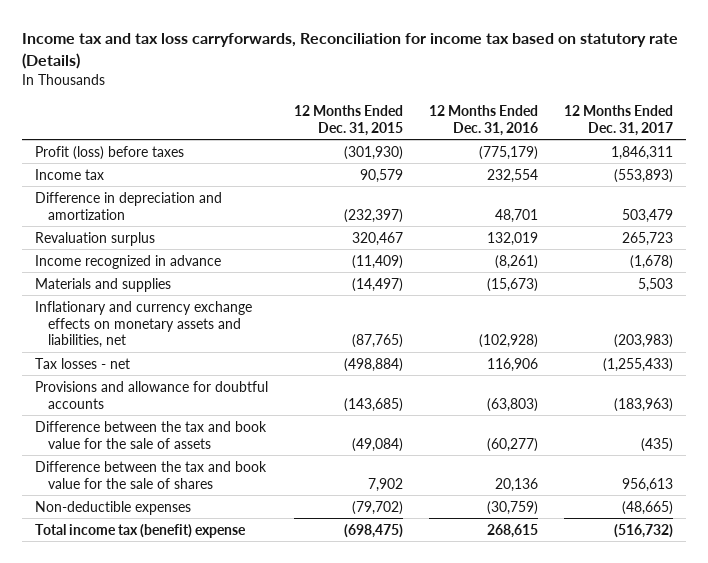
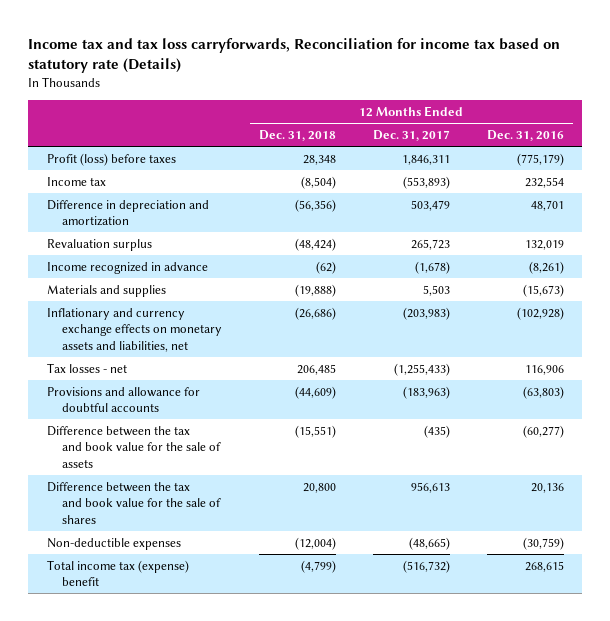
- | 12 Months Ended Dec. 31, 2015 | 12 Months Ended Dec. 31, 2016 | 12 Months Ended Dec. 31, 2017
+ | 12 Months Ended Dec. 31, 2018 | 12 Months Ended Dec. 31, 2017 | 12 Months Ended Dec. 31, 2016
- Total income tax (benefit) expense | (698,475) | 268,615 | (516,732)
+ Total income tax (expense) benefit | (4,799) | (516,732) | 268,615

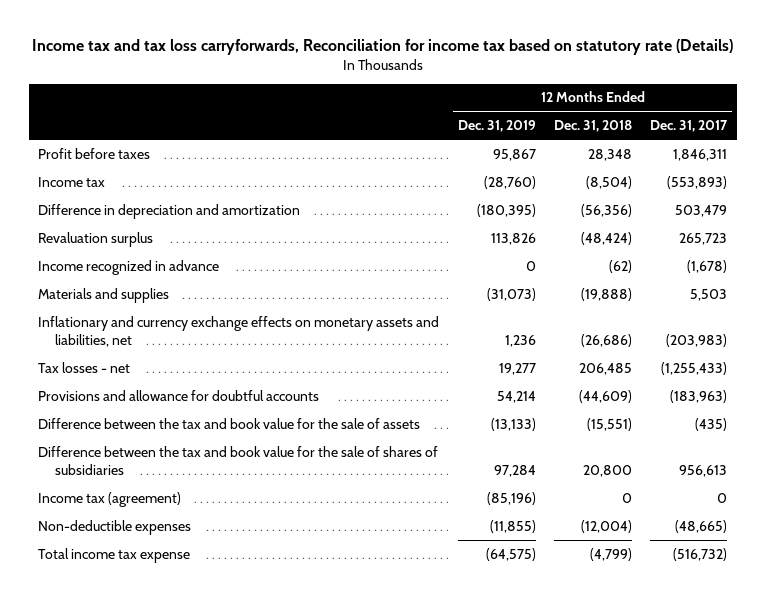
- | 12 Months Ended Dec. 31, 2018 | 12 Months Ended Dec. 31, 2017 | 12 Months Ended Dec. 31, 2016
+ | 12 Months Ended Dec. 31, 2019 | 12 Months Ended Dec. 31, 2018 | 12 Months Ended Dec. 31, 2017
- Profit (loss) before taxes | 28,348 | 1,846,311 | (775,179)
+ Profit before taxes | 95,867 | 28,348 | 1,846,311
- Difference between the tax and book value for the sale of shares | 20,800 | 956,613 | 20,136
+ Difference between the tax and book value for the sale of shares of subsidiaries | 97,284 | 20,800 | 956,613
+ Income tax (agreement) | (85,196) | 0 | 0
- Total income tax (expense) benefit | (4,799) | (516,732) | 268,615
+ Total income tax expense | (64,575) | (4,799) | (516,732)

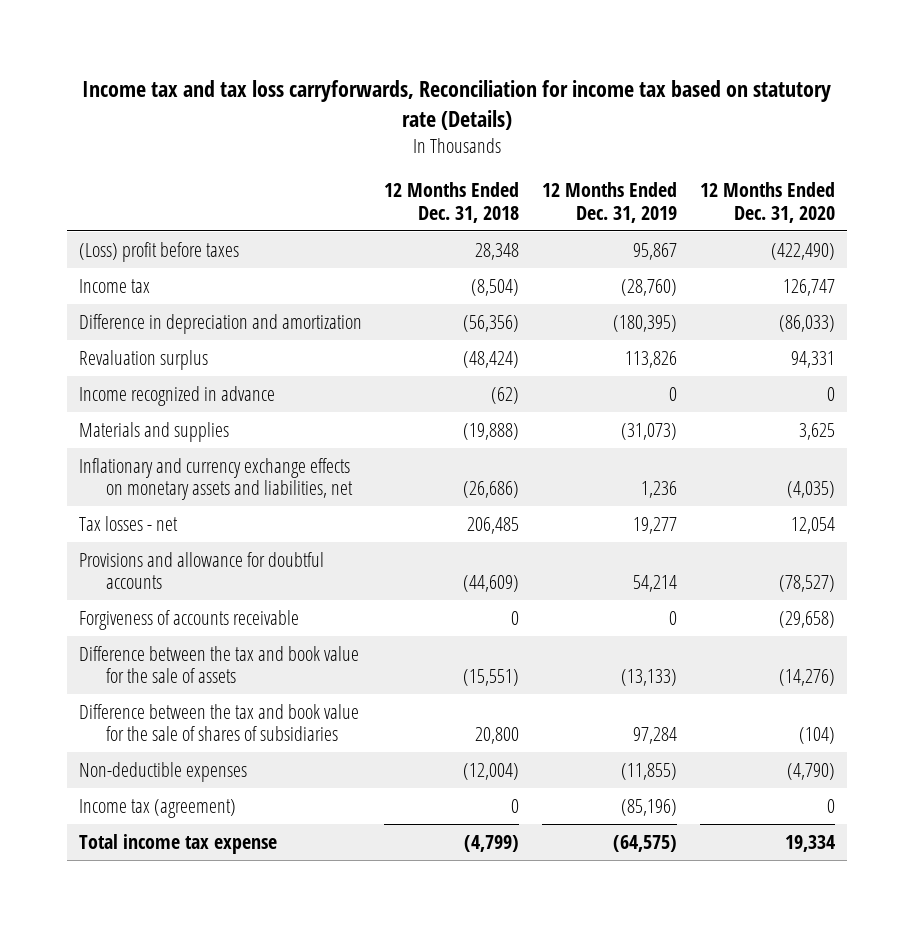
- | 12 Months Ended Dec. 31, 2019 | 12 Months Ended Dec. 31, 2018 | 12 Months Ended Dec. 31, 2017
+ | 12 Months Ended Dec. 31, 2018 | 12 Months Ended Dec. 31, 2019 | 12 Months Ended Dec. 31, 2020
- Profit before taxes | 95,867 | 28,348 | 1,846,311
+ (Loss) profit before taxes | 28,348 | 95,867 | (422,490)
+ Forgiveness of accounts receivable | 0 | 0 | (29,658)
moved down: Income tax (agreement) | 0 | (85,196) | 0

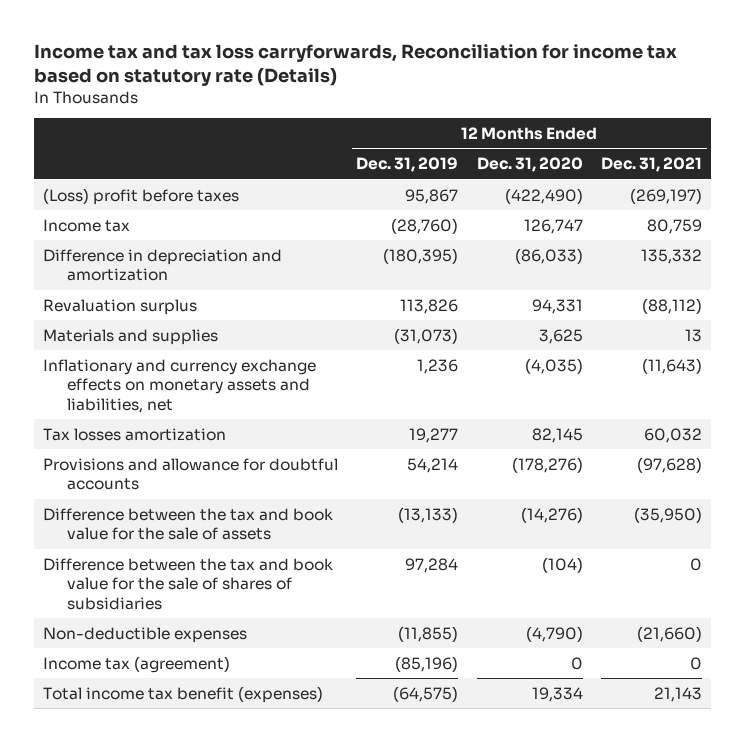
- | 12 Months Ended Dec. 31, 2018 | 12 Months Ended Dec. 31, 2019 | 12 Months Ended Dec. 31, 2020
+ | 12 Months Ended Dec. 31, 2019 | 12 Months Ended Dec. 31, 2020 | 12 Months Ended Dec. 31, 2021
- Income recognized in advance | (62) | 0 | 0
- Tax losses - net | 206,485 | 19,277 | 12,054
- Provisions and allowance for doubtful accounts | (44,609) | 54,214 | (78,527)
- Forgiveness of accounts receivable | 0 | 0 | (29,658)
+ Tax losses amortization | 19,277 | 82,145 | 60,032
+ Provisions and allowance for doubtful accounts | 54,214 | (178,276) | (97,628)
- Total income tax expense | (4,799) | (64,575) | 19,334
+ Total income tax benefit (expenses) | (64,575) | 19,334 | 21,143

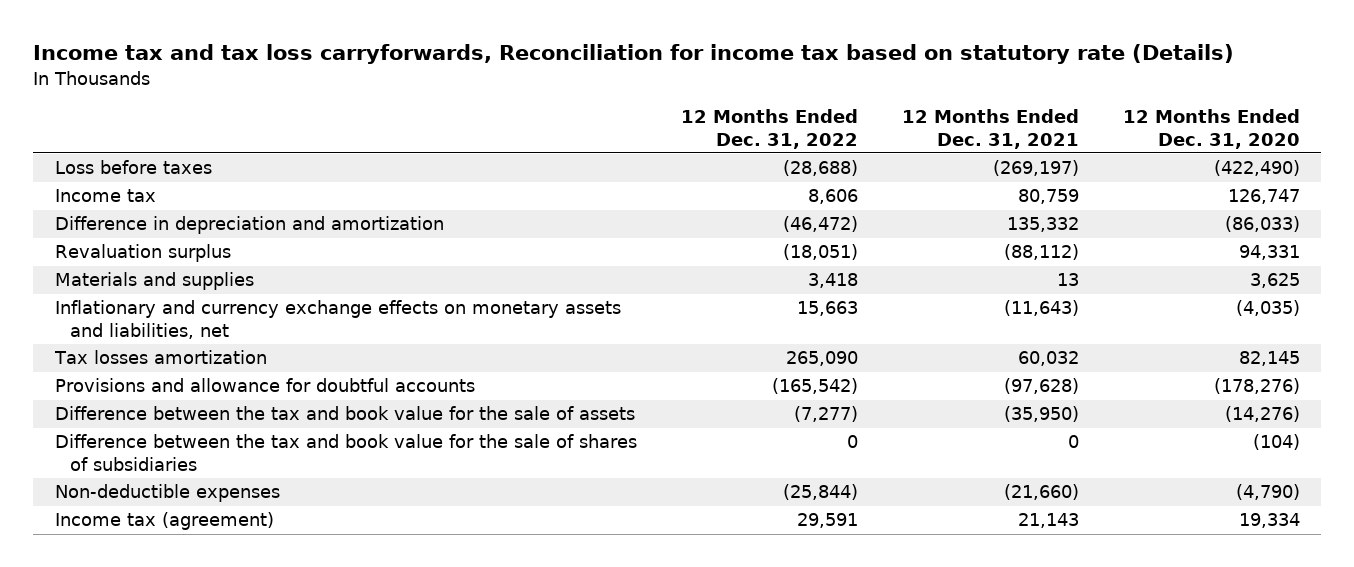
- | 12 Months Ended Dec. 31, 2019 | 12 Months Ended Dec. 31, 2020 | 12 Months Ended Dec. 31, 2021
+ | 12 Months Ended Dec. 31, 2022 | 12 Months Ended Dec. 31, 2021 | 12 Months Ended Dec. 31, 2020
- (Loss) profit before taxes | 95,867 | (422,490) | (269,197)
+ Loss before taxes | (28,688) | (269,197) | (422,490)
- Income tax (agreement) | (85,196) | 0 | 0
- Total income tax benefit (expenses) | (64,575) | 19,334 | 21,143
+ Income tax (agreement) | 29,591 | 21,143 | 19,334

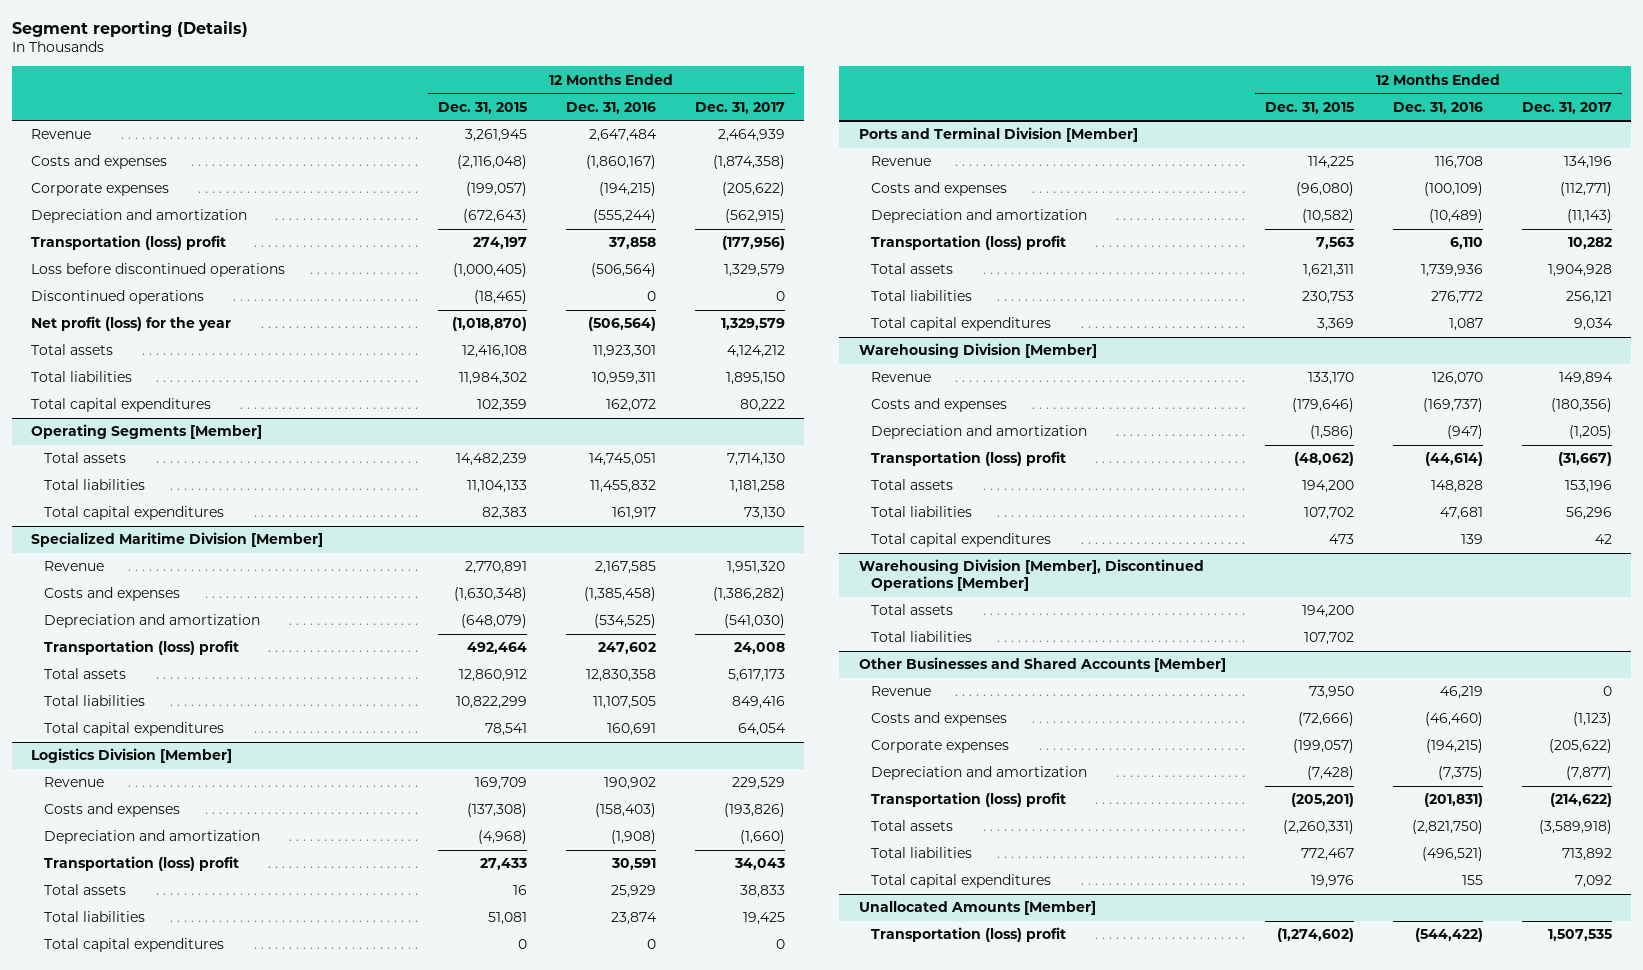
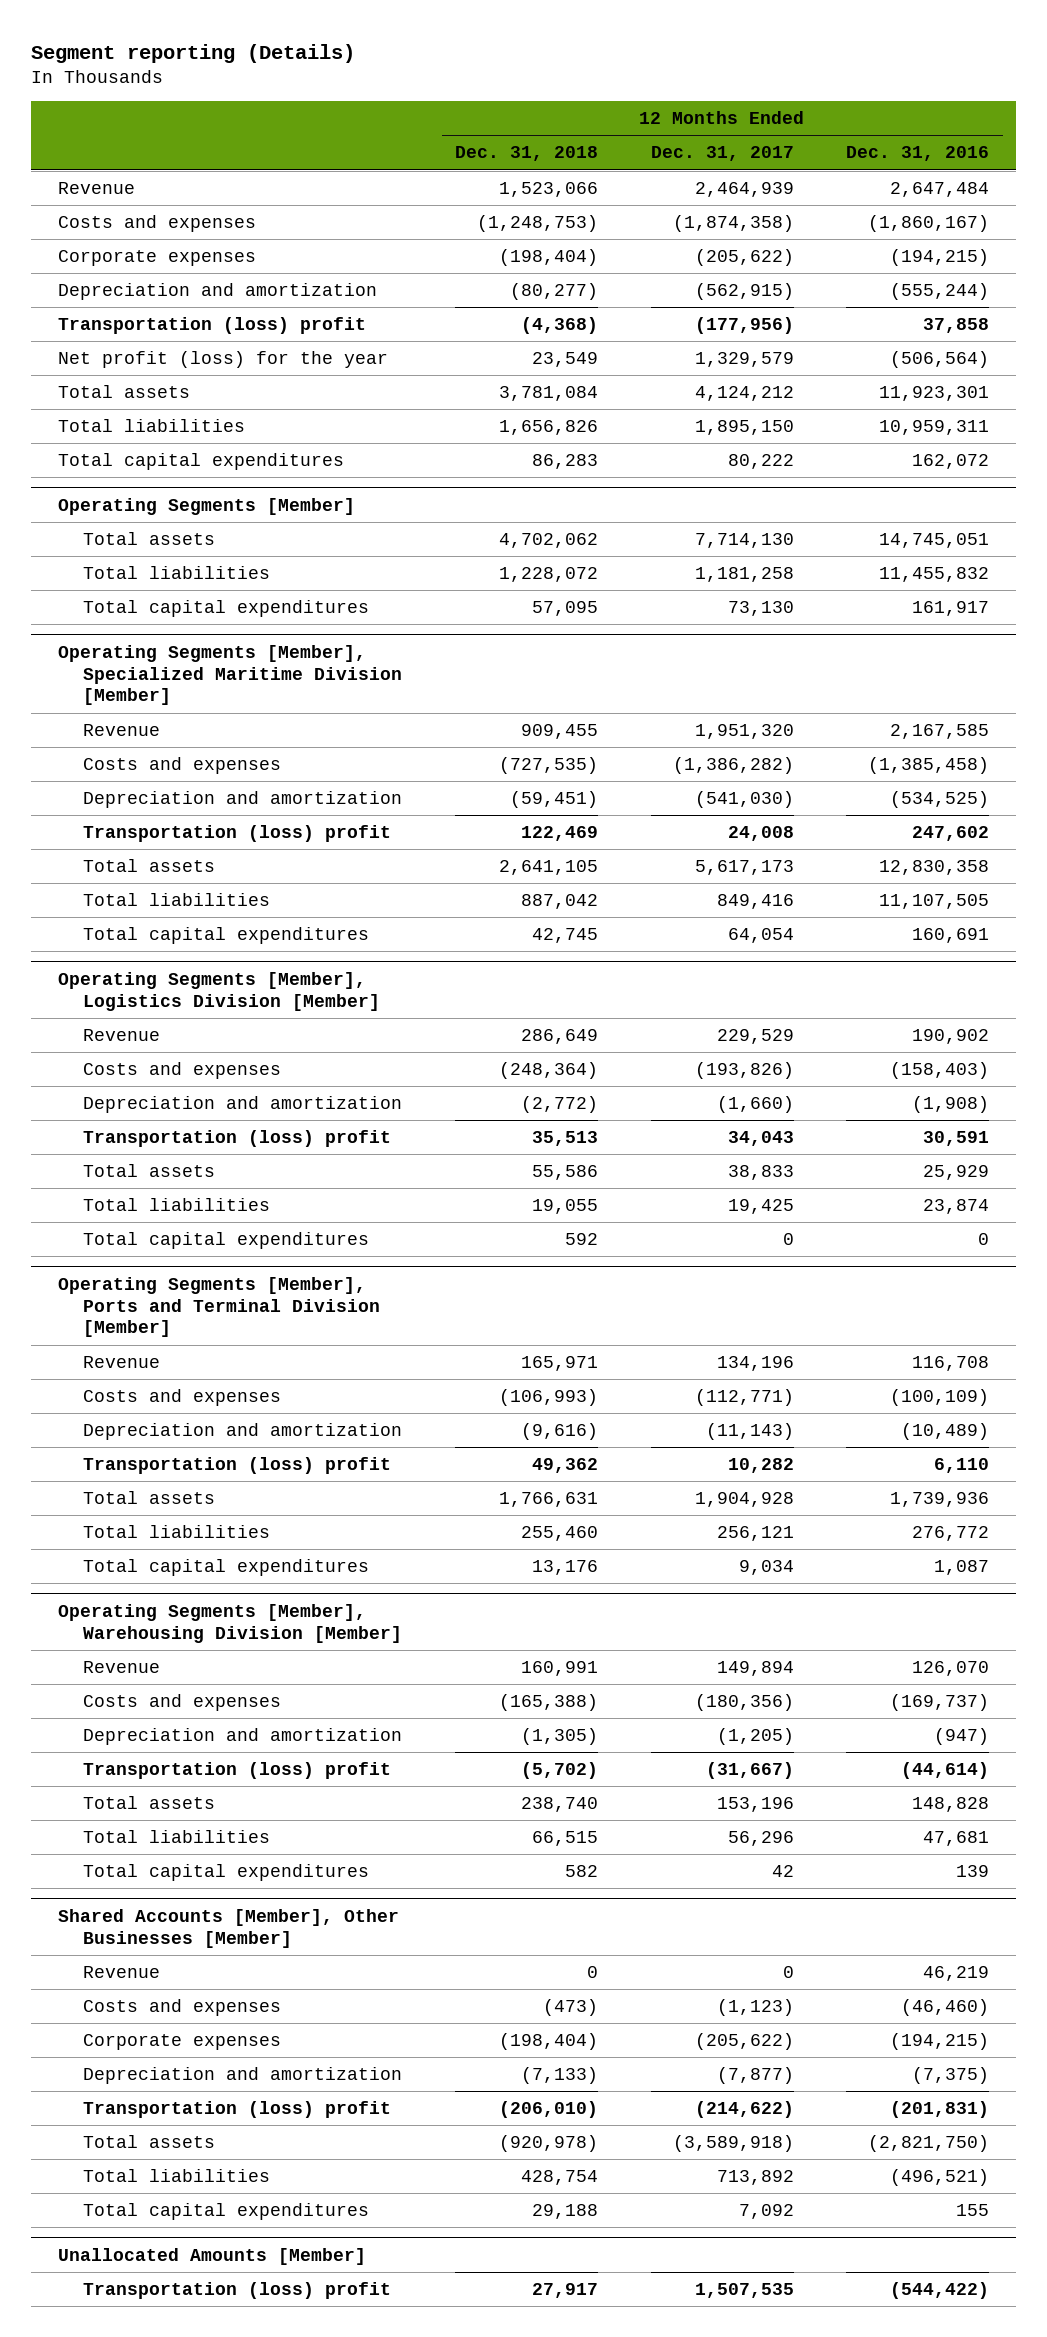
- | 12 Months Ended Dec. 31, 2015 | 12 Months Ended Dec. 31, 2016 | 12 Months Ended Dec. 31, 2017
+ | 12 Months Ended Dec. 31, 2018 | 12 Months Ended Dec. 31, 2017 | 12 Months Ended Dec. 31, 2016
- Loss before discontinued operations | (1,000,405) | (506,564) | 1,329,579
- Discontinued operations | (18,465) | 0 | 0
- Specialized Maritime Division [Member]
+ Operating Segments [Member], Specialized Maritime Division [Member]
- Logistics Division [Member]
+ Operating Segments [Member], Logistics Division [Member]
- Ports and Terminal Division [Member]
+ Operating Segments [Member], Ports and Terminal Division [Member]
- Warehousing Division [Member]
+ Operating Segments [Member], Warehousing Division [Member]
- Warehousing Division [Member], Discontinued Operations [Member]
- Total assets | 194,200 | |
- Total liabilities | 107,702 | |
- Other Businesses and Shared Accounts [Member]
+ Shared Accounts [Member], Other Businesses [Member]

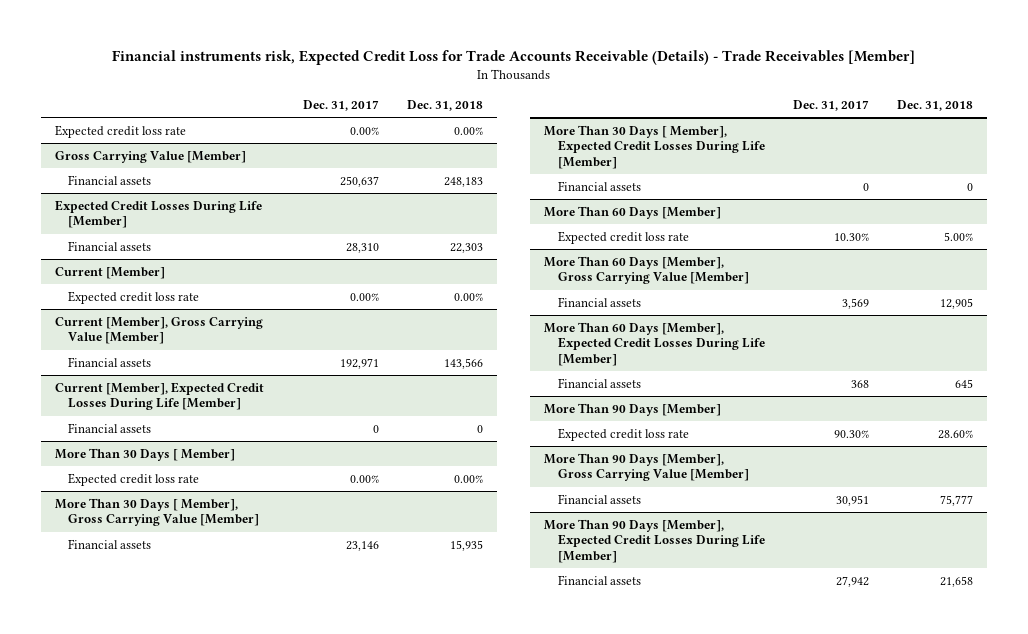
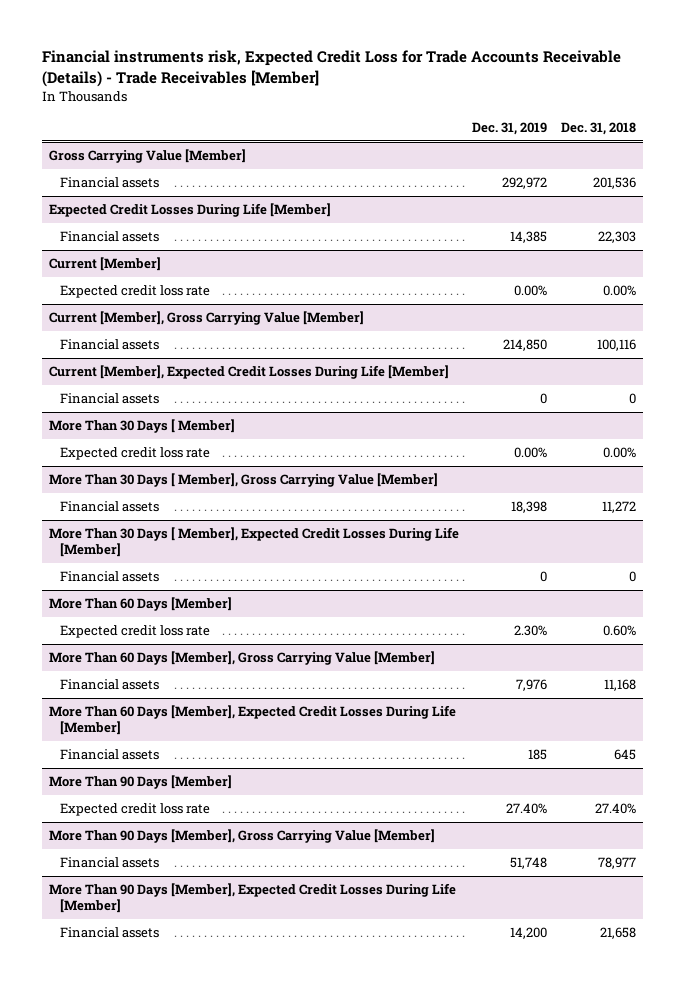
- | Dec. 31, 2017 | Dec. 31, 2018
+ | Dec. 31, 2019 | Dec. 31, 2018
- Expected credit loss rate | 0.00% | 0.00%
@ Gross Carrying Value [Member]
- Financial assets | 250,637 | 248,183
+ Financial assets | 292,972 | 201,536
@ Current [Member], Gross Carrying Value [Member]
- Financial assets | 192,971 | 143,566
+ Financial assets | 214,850 | 100,116
@ More Than 30 Days [ Member], Gross Carrying Value [Member]
- Financial assets | 23,146 | 15,935
+ Financial assets | 18,398 | 11,272
@ More Than 60 Days [Member]
- Expected credit loss rate | 10.30% | 5.00%
+ Expected credit loss rate | 2.30% | 0.60%
@ More Than 60 Days [Member], Gross Carrying Value [Member]
- Financial assets | 3,569 | 12,905
+ Financial assets | 7,976 | 11,168
@ More Than 90 Days [Member]
- Expected credit loss rate | 90.30% | 28.60%
+ Expected credit loss rate | 27.40% | 27.40%
@ More Than 90 Days [Member], Gross Carrying Value [Member]
- Financial assets | 30,951 | 75,777
+ Financial assets | 51,748 | 78,977

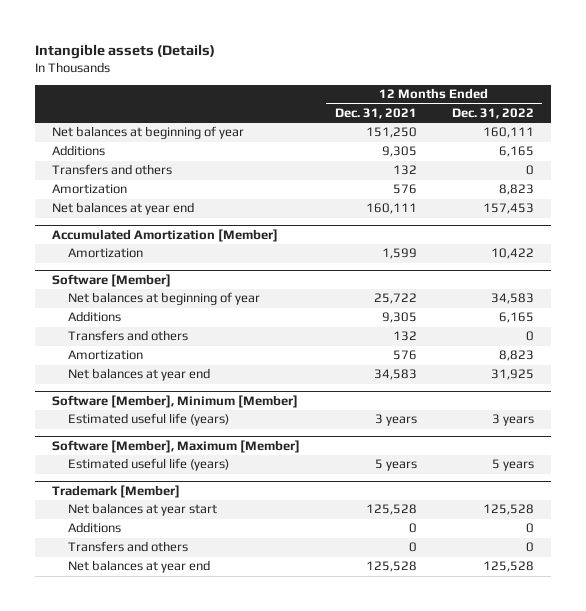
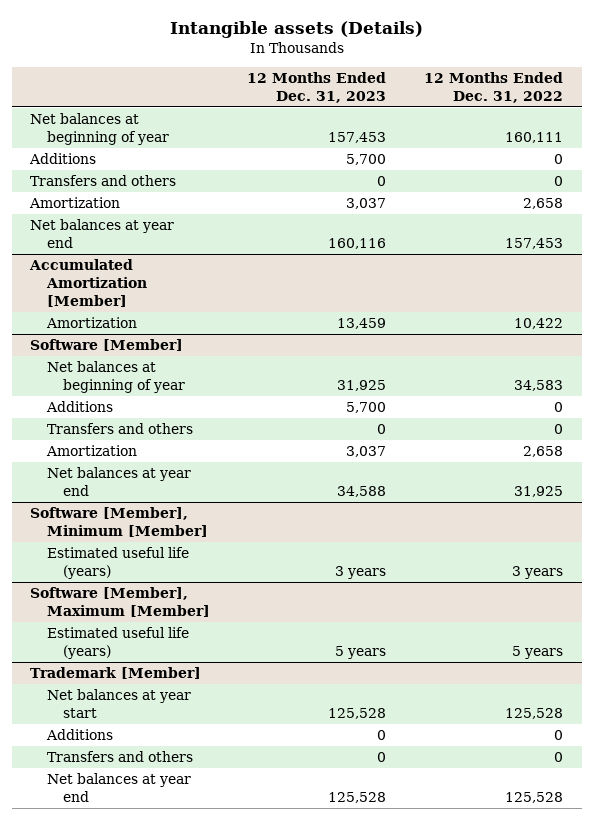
- | 12 Months Ended Dec. 31, 2021 | 12 Months Ended Dec. 31, 2022
+ | 12 Months Ended Dec. 31, 2023 | 12 Months Ended Dec. 31, 2022
- Additions | 9,305 | 6,165
+ Additions | 5,700 | 0
- Amortization | 576 | 8,823
+ Amortization | 3,037 | 2,658
@ Software [Member]
- Additions | 9,305 | 6,165
+ Additions | 5,700 | 0
- Amortization | 576 | 8,823
+ Amortization | 3,037 | 2,658

